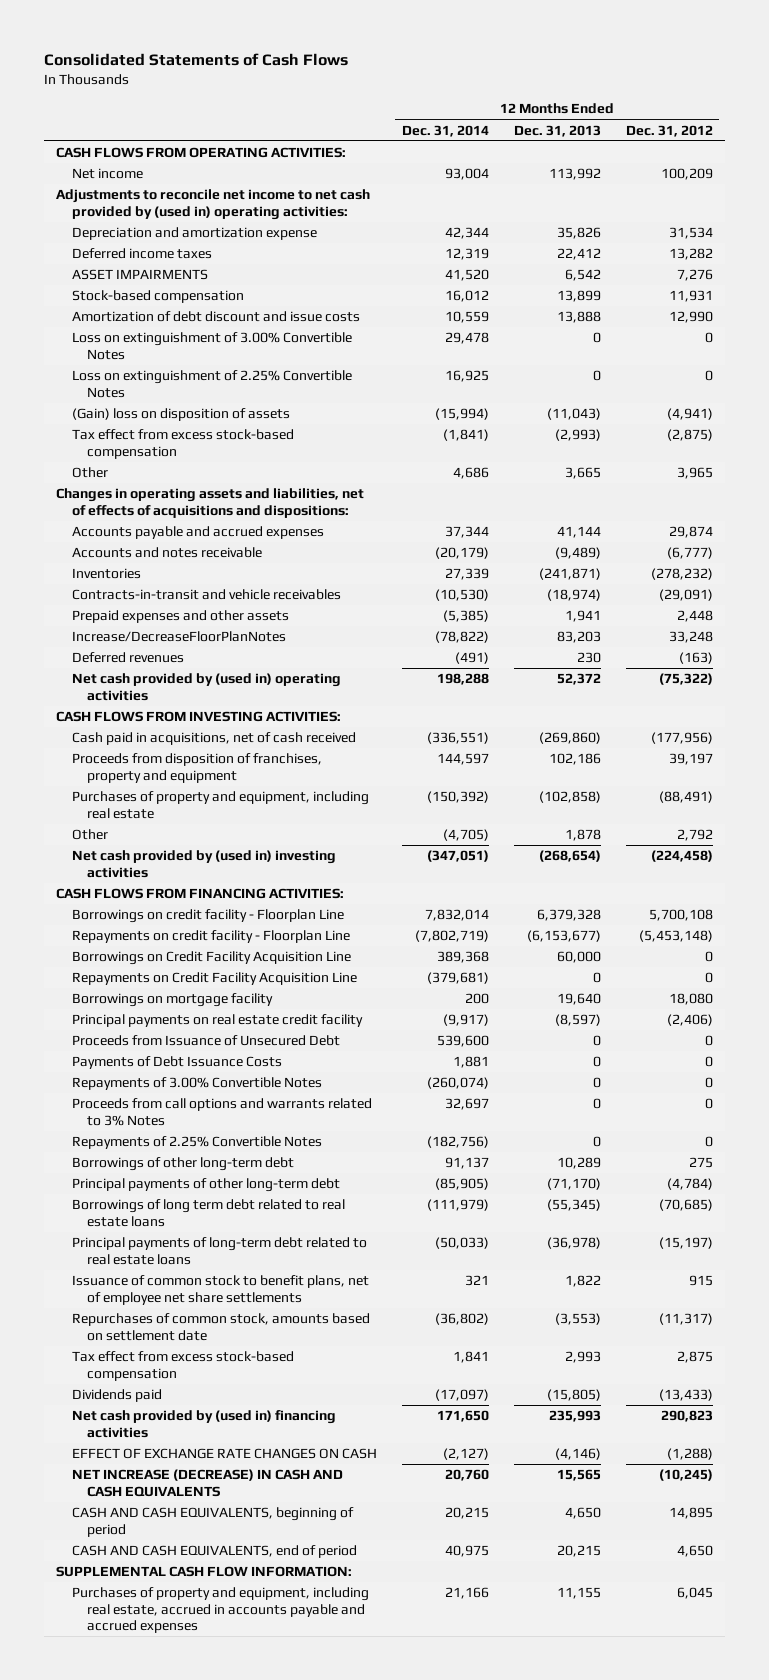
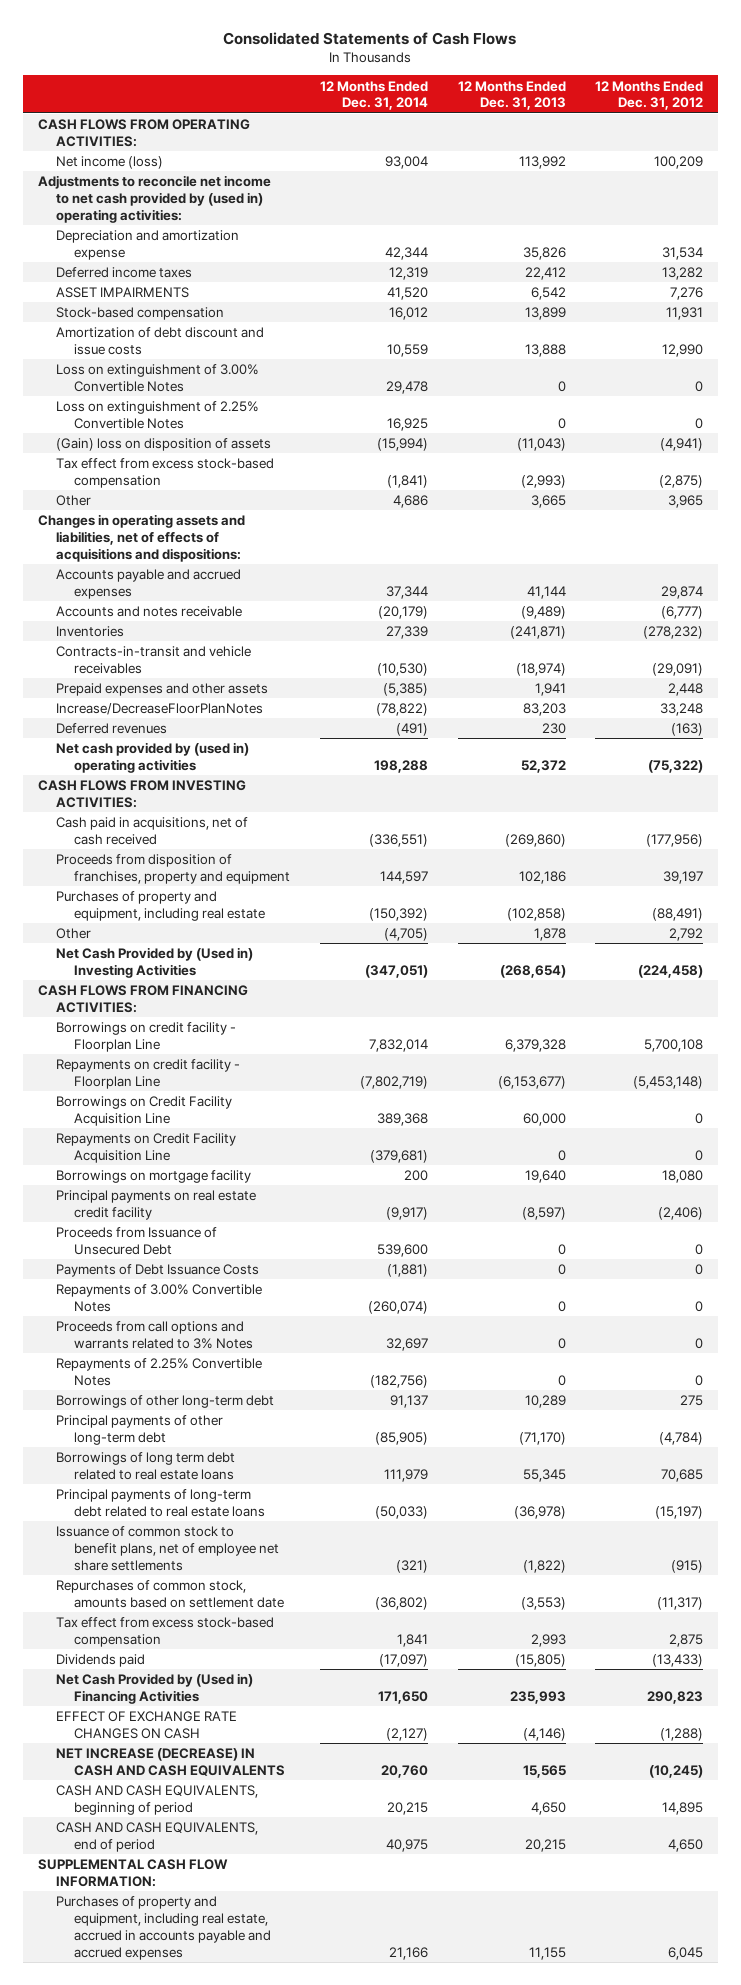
- Net income | 93,004 | 113,992 | 100,209
+ Net income (loss) | 93,004 | 113,992 | 100,209
- Net cash provided by (used in) investing activities | (347,051) | (268,654) | (224,458)
+ Net Cash Provided by (Used in) Investing Activities | (347,051) | (268,654) | (224,458)
- Payments of Debt Issuance Costs | 1,881 | 0 | 0
+ Payments of Debt Issuance Costs | (1,881) | 0 | 0
- Borrowings of long term debt related to real estate loans | (111,979) | (55,345) | (70,685)
+ Borrowings of long term debt related to real estate loans | 111,979 | 55,345 | 70,685
- Issuance of common stock to benefit plans, net of employee net share settlements | 321 | 1,822 | 915
+ Issuance of common stock to benefit plans, net of employee net share settlements | (321) | (1,822) | (915)
- Net cash provided by (used in) financing activities | 171,650 | 235,993 | 290,823
+ Net Cash Provided by (Used in) Financing Activities | 171,650 | 235,993 | 290,823

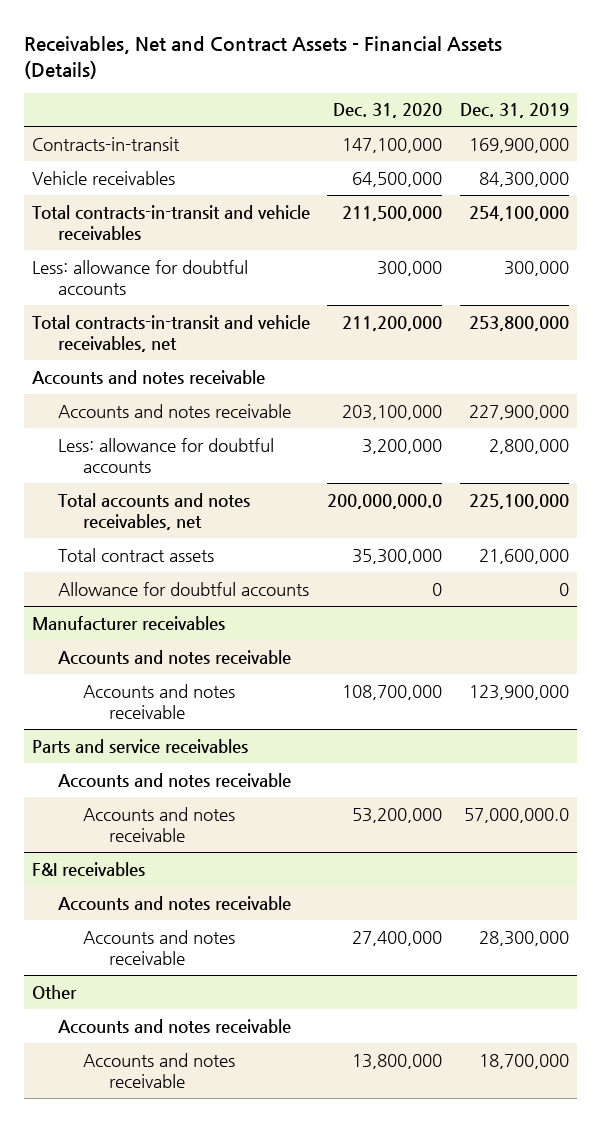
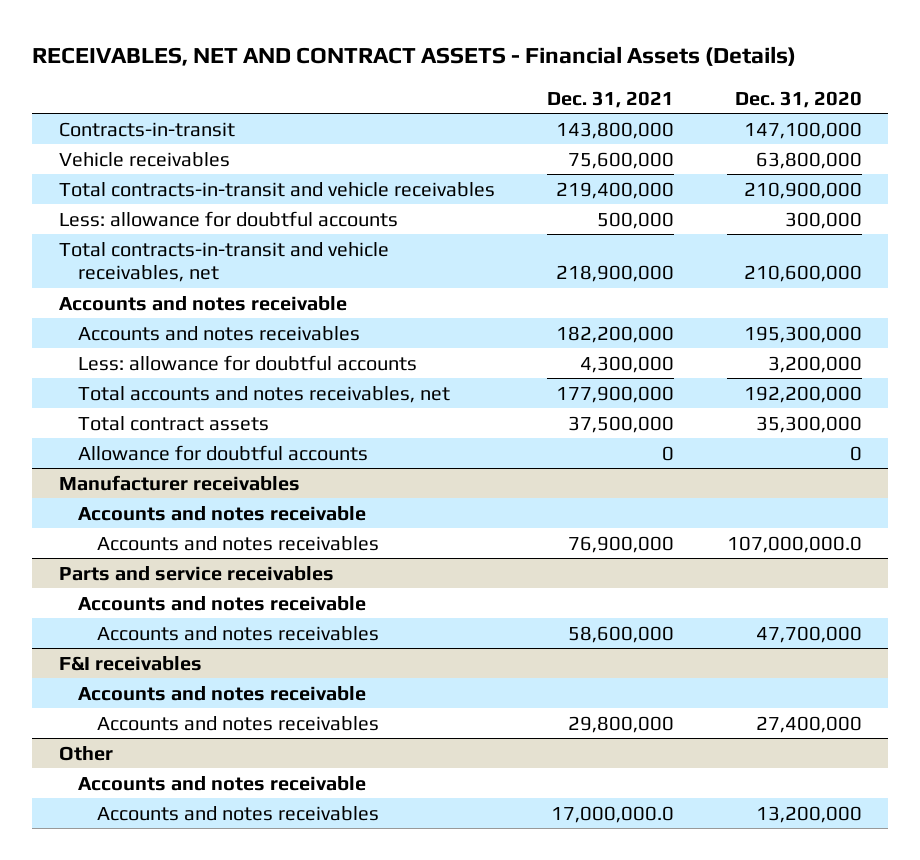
- Receivables, Net and Contract Assets - Financial Assets (Details)
+ RECEIVABLES, NET AND CONTRACT ASSETS - Financial Assets (Details)
- | Dec. 31, 2020 | Dec. 31, 2019
+ | Dec. 31, 2021 | Dec. 31, 2020
- Vehicle receivables | 64,500,000 | 84,300,000
- Total contracts-in-transit and vehicle receivables | 211,500,000 | 254,100,000
+ Vehicle receivables | 75,600,000 | 63,800,000
+ Total contracts-in-transit and vehicle receivables | 219,400,000 | 210,900,000
- Total contracts-in-transit and vehicle receivables, net | 211,200,000 | 253,800,000
+ Total contracts-in-transit and vehicle receivables, net | 218,900,000 | 210,600,000
- Accounts and notes receivable | 203,100,000 | 227,900,000
+ Accounts and notes receivables | 182,200,000 | 195,300,000
- Total accounts and notes receivables, net | 200,000,000.0 | 225,100,000
+ Total accounts and notes receivables, net | 177,900,000 | 192,200,000
@ Manufacturer receivables
- Accounts and notes receivable | 108,700,000 | 123,900,000
+ Accounts and notes receivables | 76,900,000 | 107,000,000.0
@ Parts and service receivables
- Accounts and notes receivable | 53,200,000 | 57,000,000.0
+ Accounts and notes receivables | 58,600,000 | 47,700,000
@ F&I receivables
- Accounts and notes receivable | 27,400,000 | 28,300,000
+ Accounts and notes receivables | 29,800,000 | 27,400,000
@ Other
- Accounts and notes receivable | 13,800,000 | 18,700,000
+ Accounts and notes receivables | 17,000,000.0 | 13,200,000

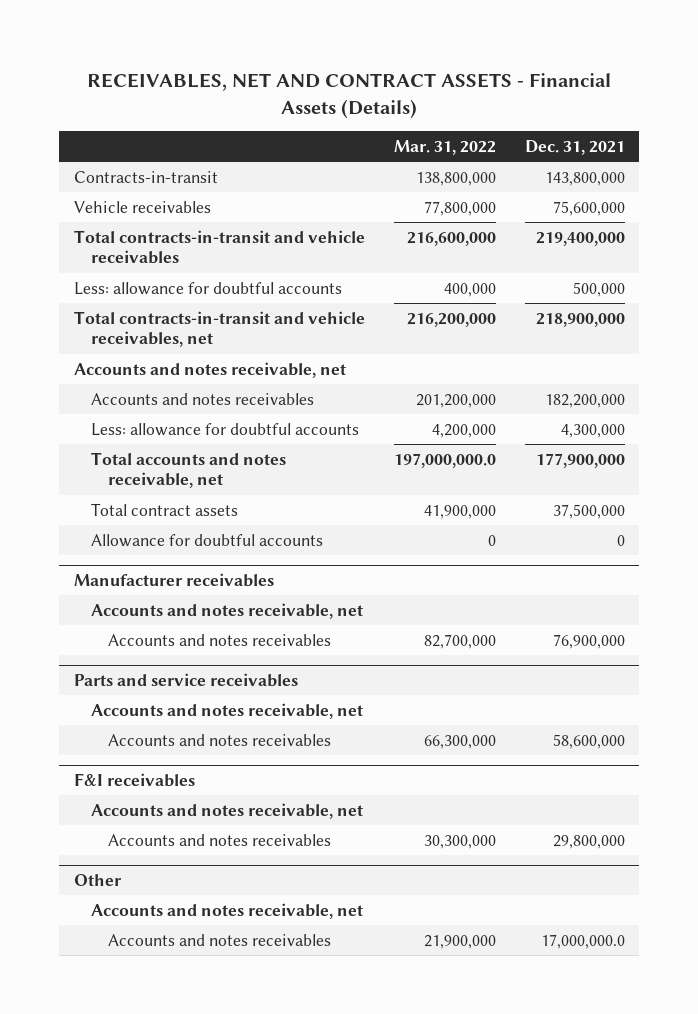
- | Dec. 31, 2021 | Dec. 31, 2020
+ | Mar. 31, 2022 | Dec. 31, 2021
- Accounts and notes receivable
+ Accounts and notes receivable, net
- Total accounts and notes receivables, net | 177,900,000 | 192,200,000
+ Total accounts and notes receivable, net | 197,000,000.0 | 177,900,000
@ Manufacturer receivables
- Accounts and notes receivable
+ Accounts and notes receivable, net
@ Parts and service receivables
- Accounts and notes receivable
+ Accounts and notes receivable, net
@ F&I receivables
- Accounts and notes receivable
+ Accounts and notes receivable, net
@ Other
- Accounts and notes receivable
+ Accounts and notes receivable, net

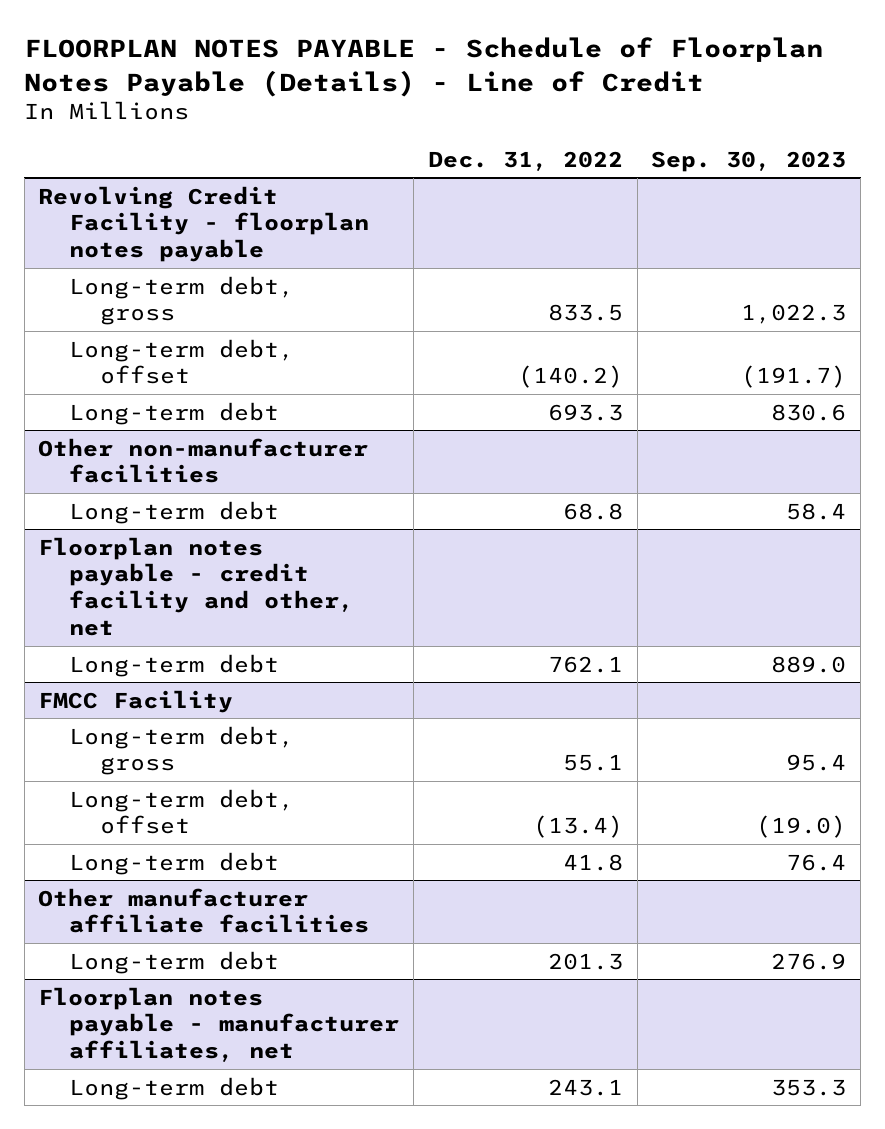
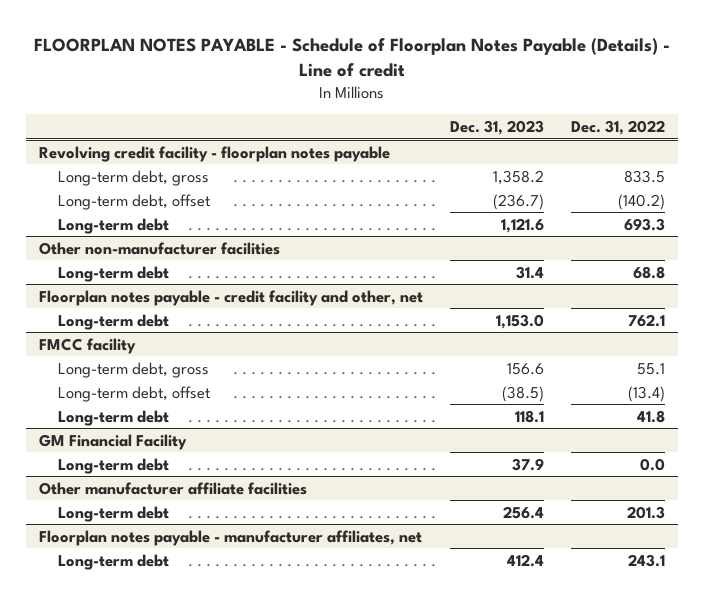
- FLOORPLAN NOTES PAYABLE - Schedule of Floorplan Notes Payable (Details) - Line of Credit
+ FLOORPLAN NOTES PAYABLE - Schedule of Floorplan Notes Payable (Details) - Line of credit
- | Dec. 31, 2022 | Sep. 30, 2023
+ | Dec. 31, 2023 | Dec. 31, 2022
- Revolving Credit Facility - floorplan notes payable
+ Revolving credit facility - floorplan notes payable
- FMCC Facility
+ FMCC facility
+ GM Financial Facility
+ Long-term debt | 37.9 | 0.0

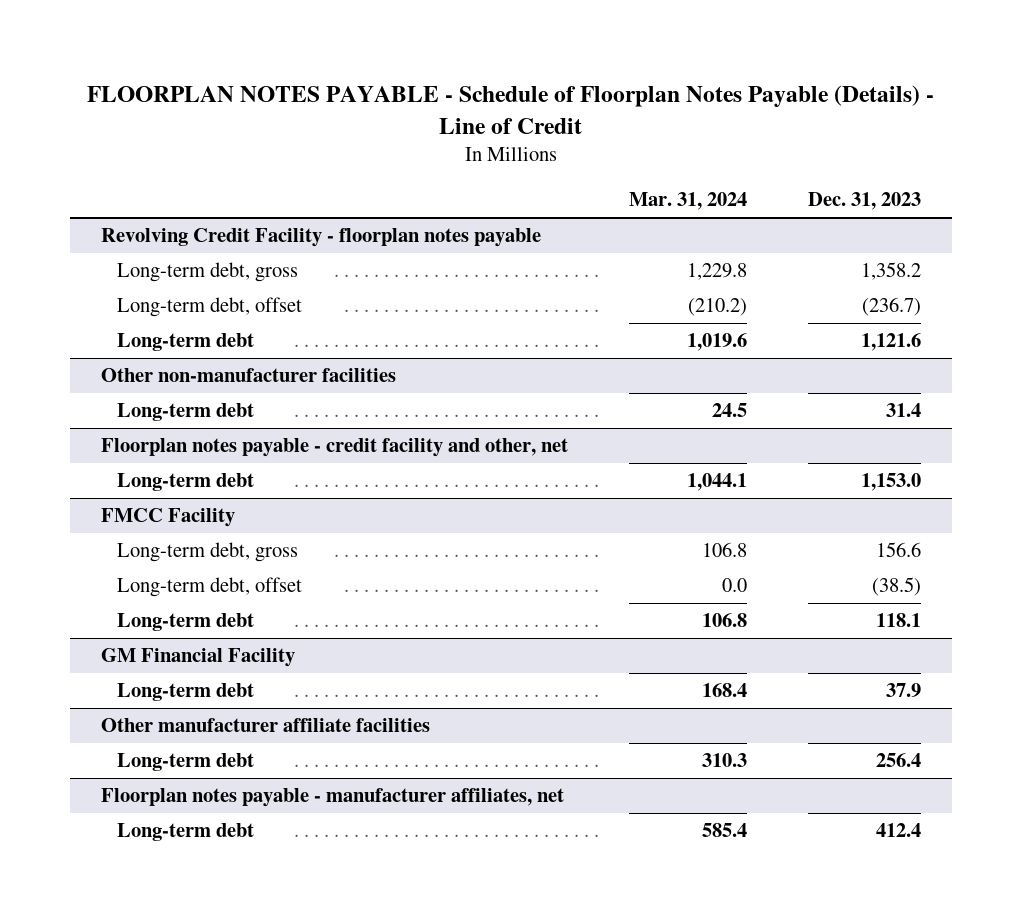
- FLOORPLAN NOTES PAYABLE - Schedule of Floorplan Notes Payable (Details) - Line of credit
+ FLOORPLAN NOTES PAYABLE - Schedule of Floorplan Notes Payable (Details) - Line of Credit
- | Dec. 31, 2023 | Dec. 31, 2022
+ | Mar. 31, 2024 | Dec. 31, 2023
- Revolving credit facility - floorplan notes payable
+ Revolving Credit Facility - floorplan notes payable
- FMCC facility
+ FMCC Facility

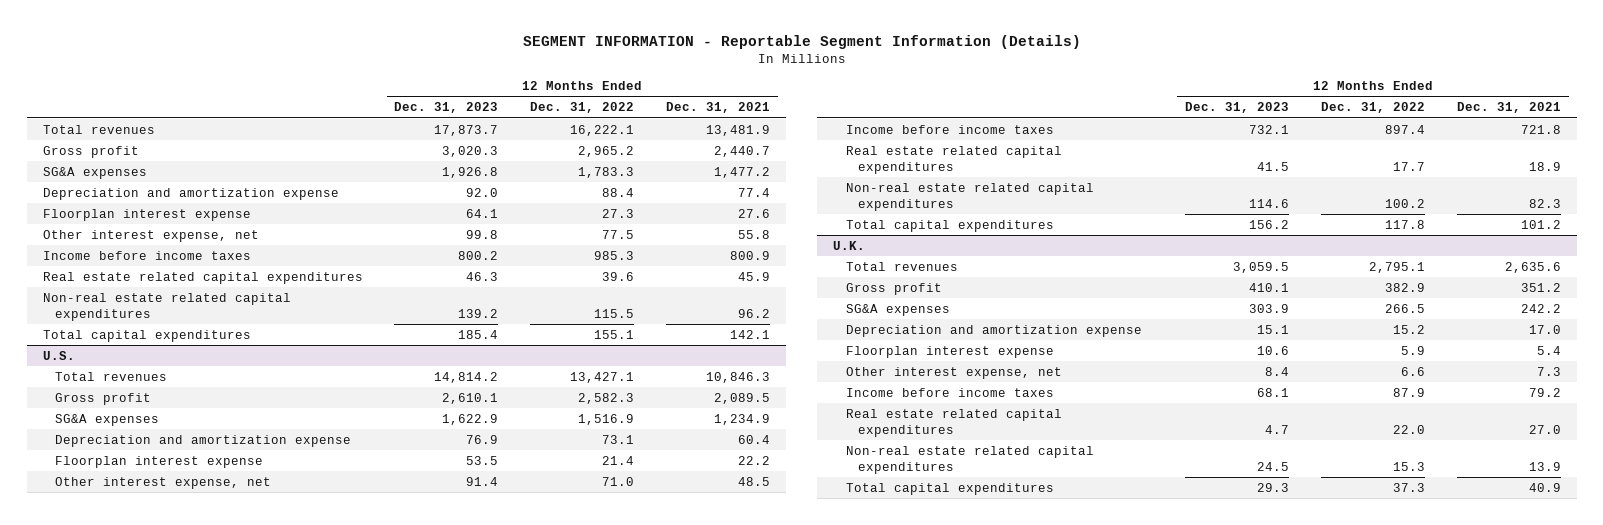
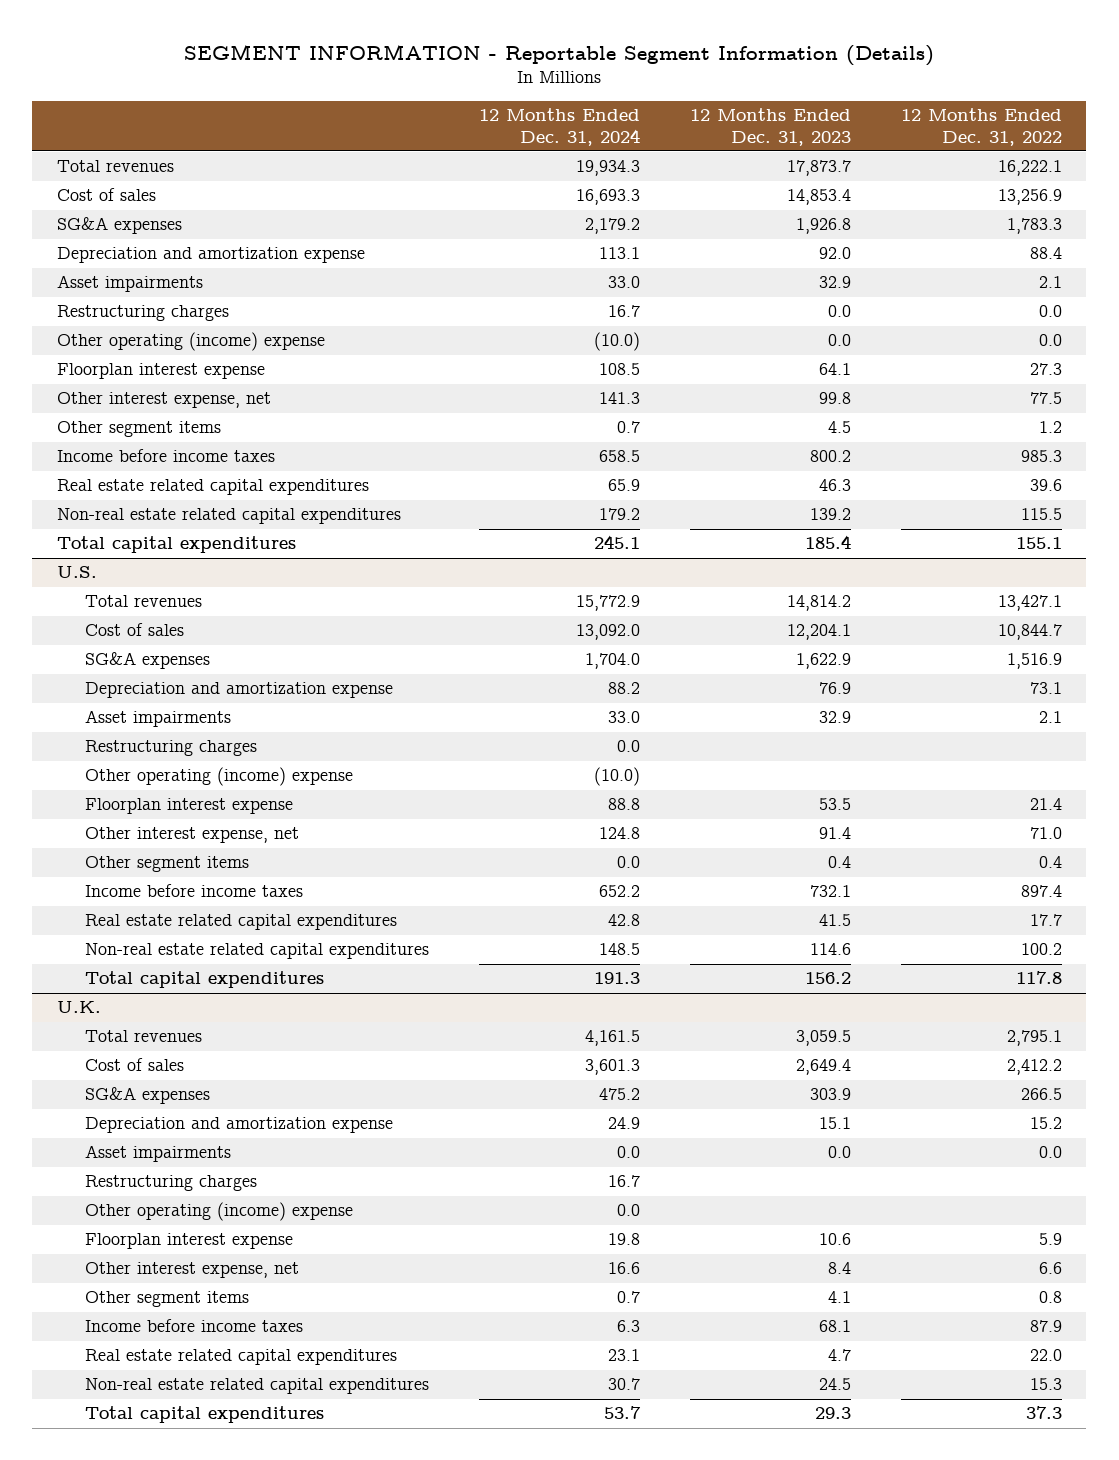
- | 12 Months Ended Dec. 31, 2023 | 12 Months Ended Dec. 31, 2022 | 12 Months Ended Dec. 31, 2021
+ | 12 Months Ended Dec. 31, 2024 | 12 Months Ended Dec. 31, 2023 | 12 Months Ended Dec. 31, 2022
- Gross profit | 3,020.3 | 2,965.2 | 2,440.7
+ Cost of sales | 16,693.3 | 14,853.4 | 13,256.9
+ Asset impairments | 33.0 | 32.9 | 2.1
+ Restructuring charges | 16.7 | 0.0 | 0.0
+ Other operating (income) expense | (10.0) | 0.0 | 0.0
+ Other segment items | 0.7 | 4.5 | 1.2
@ U.S.
- Gross profit | 2,610.1 | 2,582.3 | 2,089.5
+ Cost of sales | 13,092.0 | 12,204.1 | 10,844.7
+ Asset impairments | 33.0 | 32.9 | 2.1
+ Restructuring charges | 0.0 | |
+ Other operating (income) expense | (10.0) | |
+ Other segment items | 0.0 | 0.4 | 0.4
@ U.K.
- Gross profit | 410.1 | 382.9 | 351.2
+ Cost of sales | 3,601.3 | 2,649.4 | 2,412.2
+ Asset impairments | 0.0 | 0.0 | 0.0
+ Restructuring charges | 16.7 | |
+ Other operating (income) expense | 0.0 | |
+ Other segment items | 0.7 | 4.1 | 0.8

